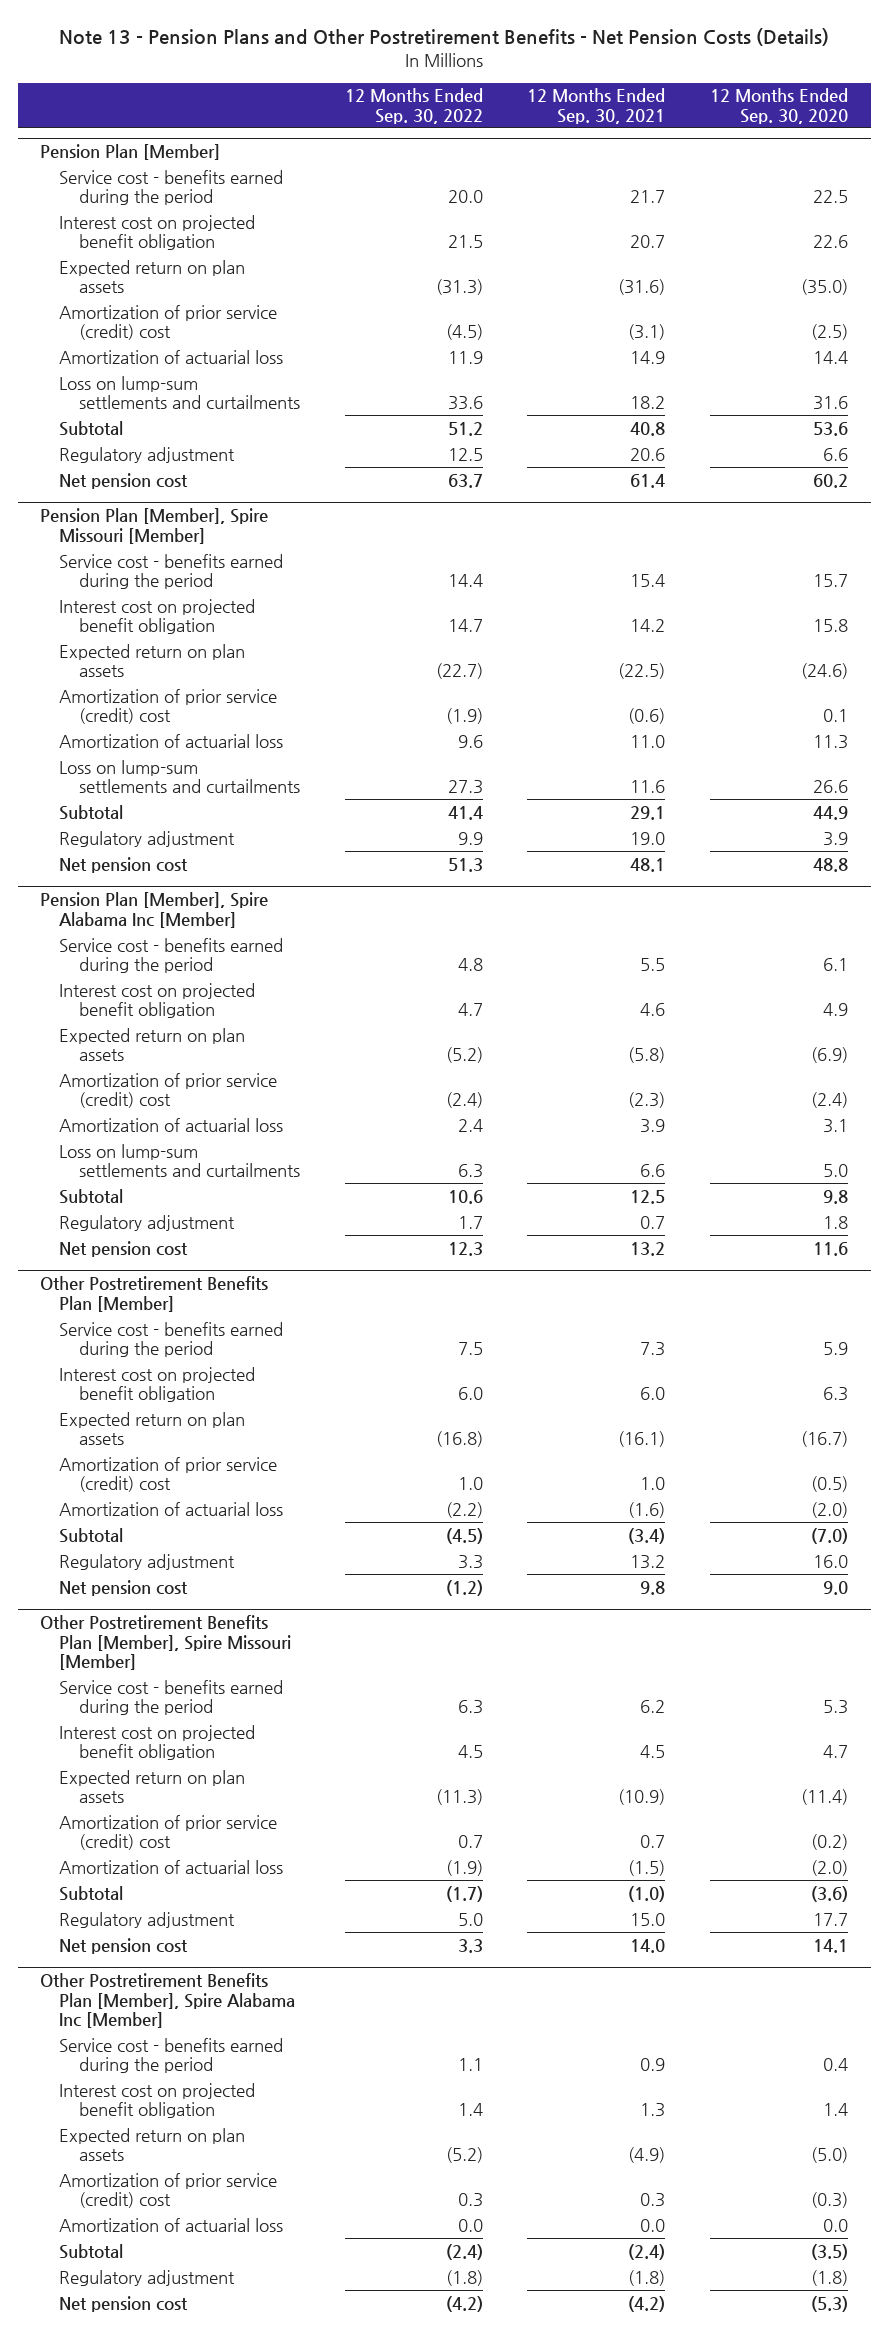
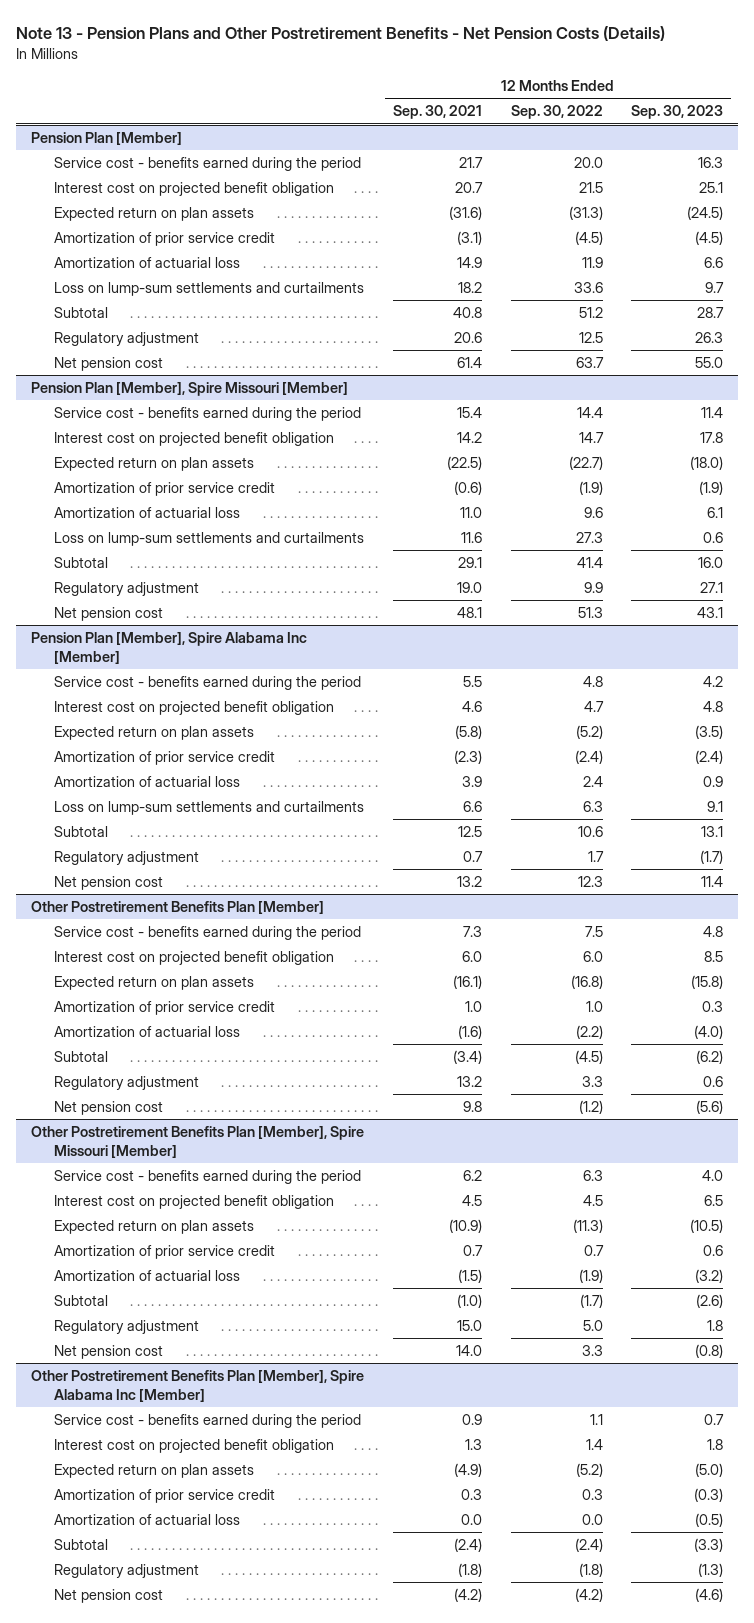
- | 12 Months Ended Sep. 30, 2022 | 12 Months Ended Sep. 30, 2021 | 12 Months Ended Sep. 30, 2020
+ | 12 Months Ended Sep. 30, 2021 | 12 Months Ended Sep. 30, 2022 | 12 Months Ended Sep. 30, 2023
@ Pension Plan [Member]
- Amortization of prior service (credit) cost | (4.5) | (3.1) | (2.5)
+ Amortization of prior service credit | (3.1) | (4.5) | (4.5)
@ Pension Plan [Member], Spire Missouri [Member]
- Amortization of prior service (credit) cost | (1.9) | (0.6) | 0.1
+ Amortization of prior service credit | (0.6) | (1.9) | (1.9)
@ Pension Plan [Member], Spire Alabama Inc [Member]
- Amortization of prior service (credit) cost | (2.4) | (2.3) | (2.4)
+ Amortization of prior service credit | (2.3) | (2.4) | (2.4)
@ Other Postretirement Benefits Plan [Member]
- Amortization of prior service (credit) cost | 1.0 | 1.0 | (0.5)
+ Amortization of prior service credit | 1.0 | 1.0 | 0.3
@ Other Postretirement Benefits Plan [Member], Spire Missouri [Member]
- Amortization of prior service (credit) cost | 0.7 | 0.7 | (0.2)
+ Amortization of prior service credit | 0.7 | 0.7 | 0.6
@ Other Postretirement Benefits Plan [Member], Spire Alabama Inc [Member]
- Amortization of prior service (credit) cost | 0.3 | 0.3 | (0.3)
+ Amortization of prior service credit | 0.3 | 0.3 | (0.3)

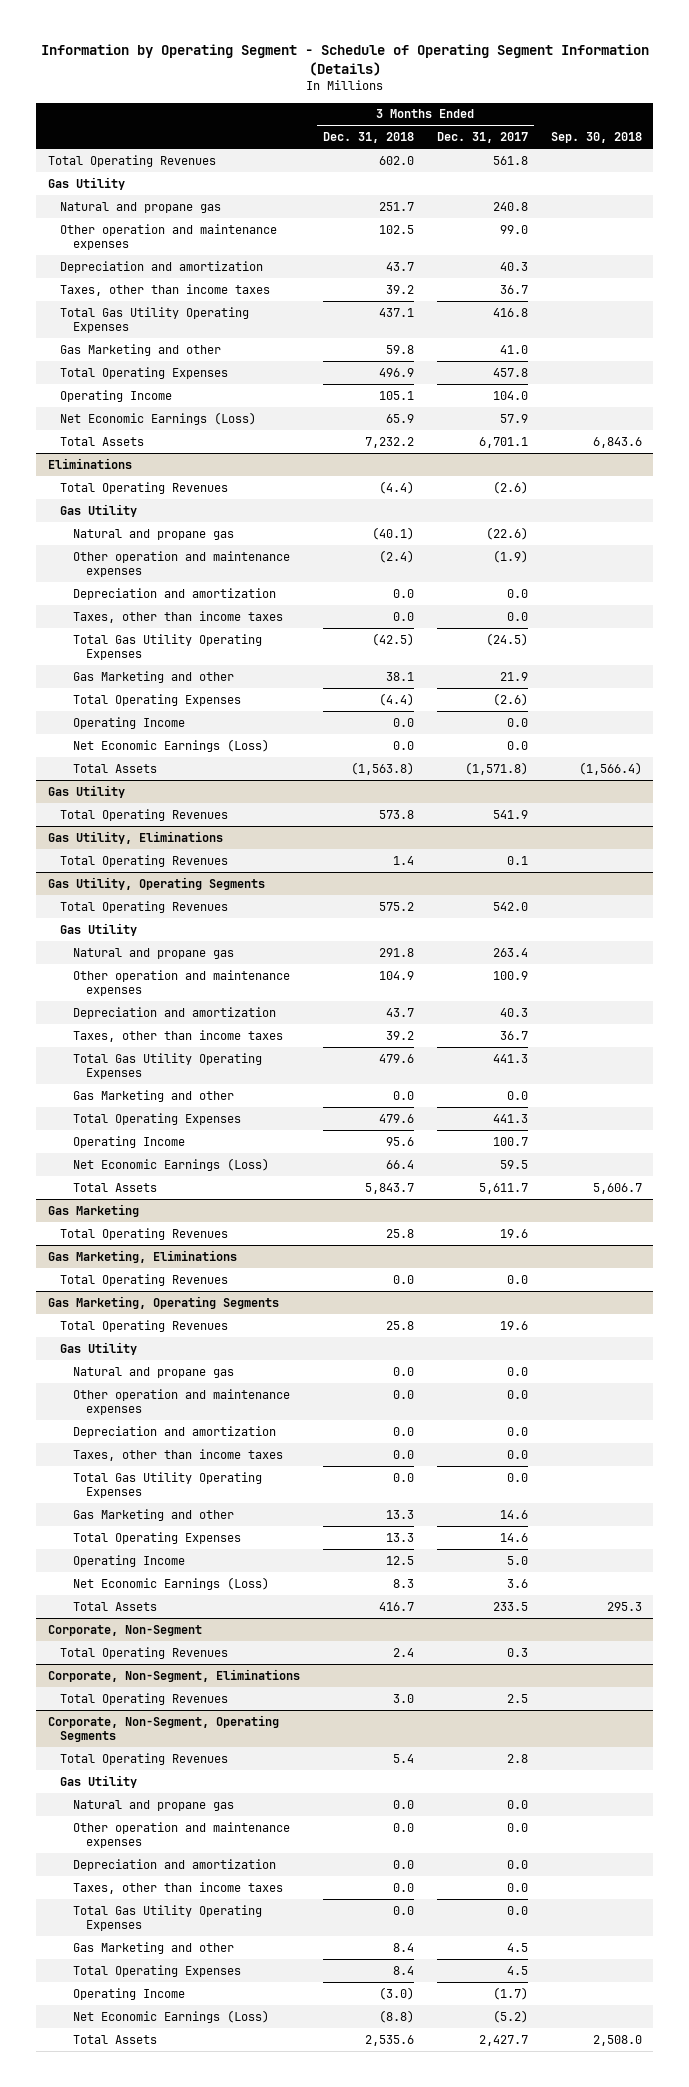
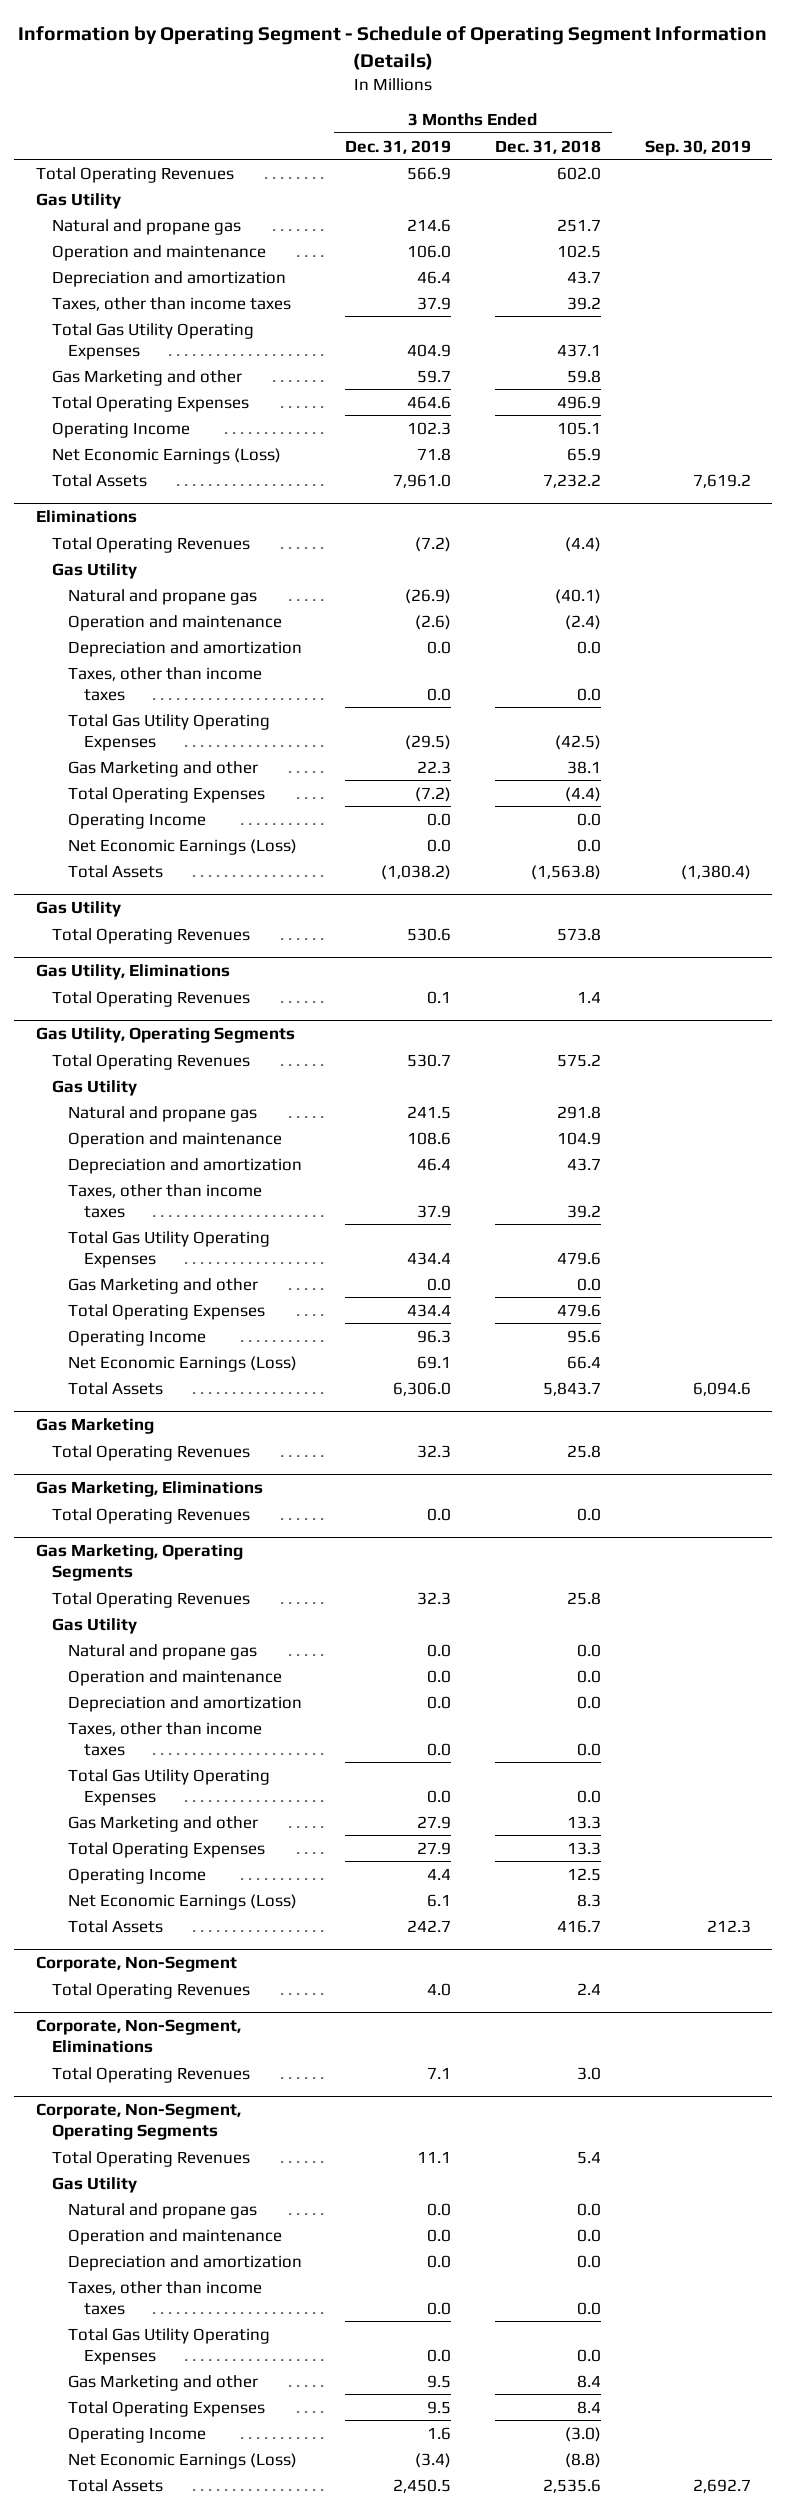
- | 3 Months Ended Dec. 31, 2018 | 3 Months Ended Dec. 31, 2017 | Sep. 30, 2018
+ | 3 Months Ended Dec. 31, 2019 | 3 Months Ended Dec. 31, 2018 | Sep. 30, 2019
- Other operation and maintenance expenses | 102.5 | 99.0 |
+ Operation and maintenance | 106.0 | 102.5 |
@ Eliminations
- Other operation and maintenance expenses | (2.4) | (1.9) |
+ Operation and maintenance | (2.6) | (2.4) |
@ Gas Utility, Operating Segments
- Other operation and maintenance expenses | 104.9 | 100.9 |
+ Operation and maintenance | 108.6 | 104.9 |
@ Gas Marketing, Operating Segments
- Other operation and maintenance expenses | 0.0 | 0.0 |
+ Operation and maintenance | 0.0 | 0.0 |
@ Corporate, Non-Segment, Operating Segments
- Other operation and maintenance expenses | 0.0 | 0.0 |
+ Operation and maintenance | 0.0 | 0.0 |

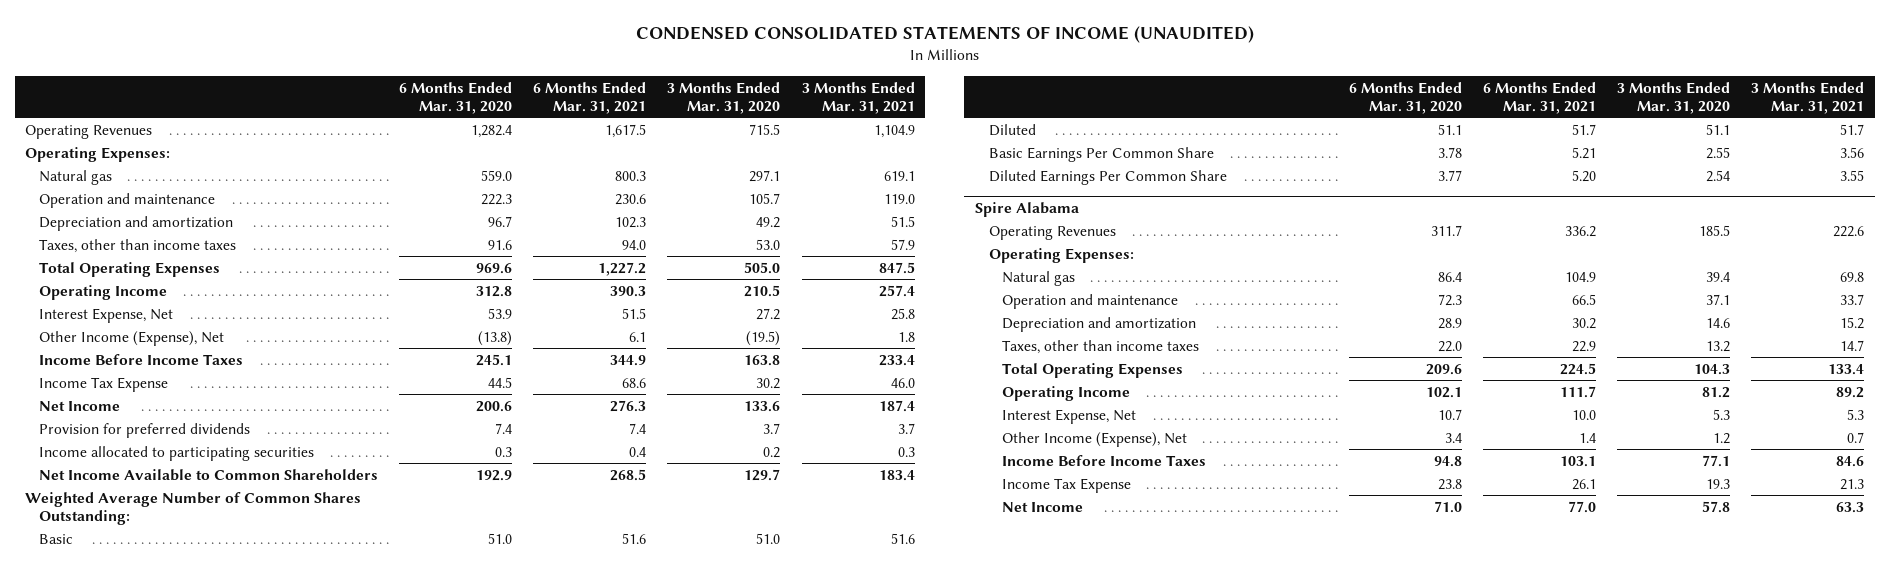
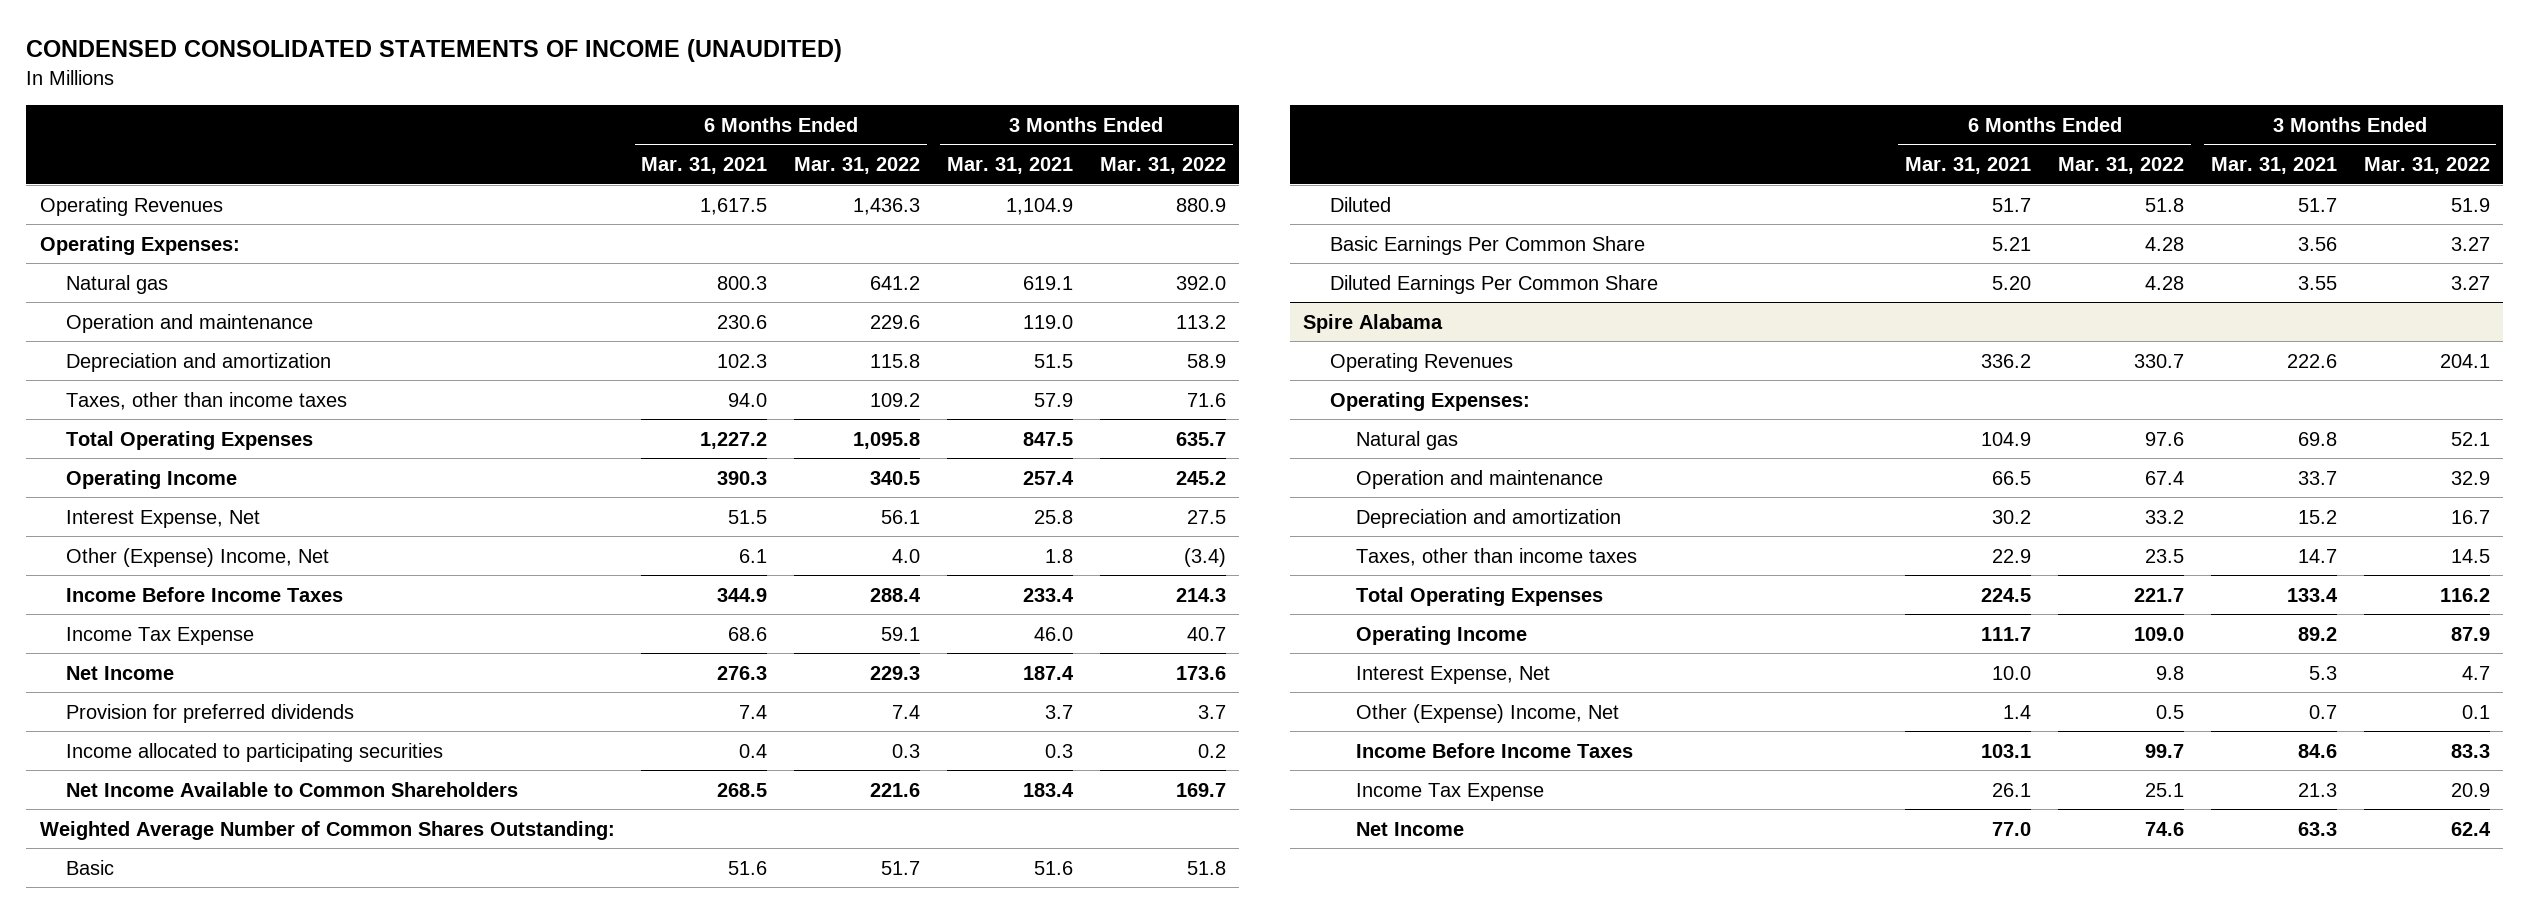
- | 6 Months Ended Mar. 31, 2020 | 6 Months Ended Mar. 31, 2021 | 3 Months Ended Mar. 31, 2020 | 3 Months Ended Mar. 31, 2021
+ | 6 Months Ended Mar. 31, 2021 | 6 Months Ended Mar. 31, 2022 | 3 Months Ended Mar. 31, 2021 | 3 Months Ended Mar. 31, 2022
- Other Income (Expense), Net | (13.8) | 6.1 | (19.5) | 1.8
+ Other (Expense) Income, Net | 6.1 | 4.0 | 1.8 | (3.4)
@ Spire Alabama
- Other Income (Expense), Net | 3.4 | 1.4 | 1.2 | 0.7
+ Other (Expense) Income, Net | 1.4 | 0.5 | 0.7 | 0.1

